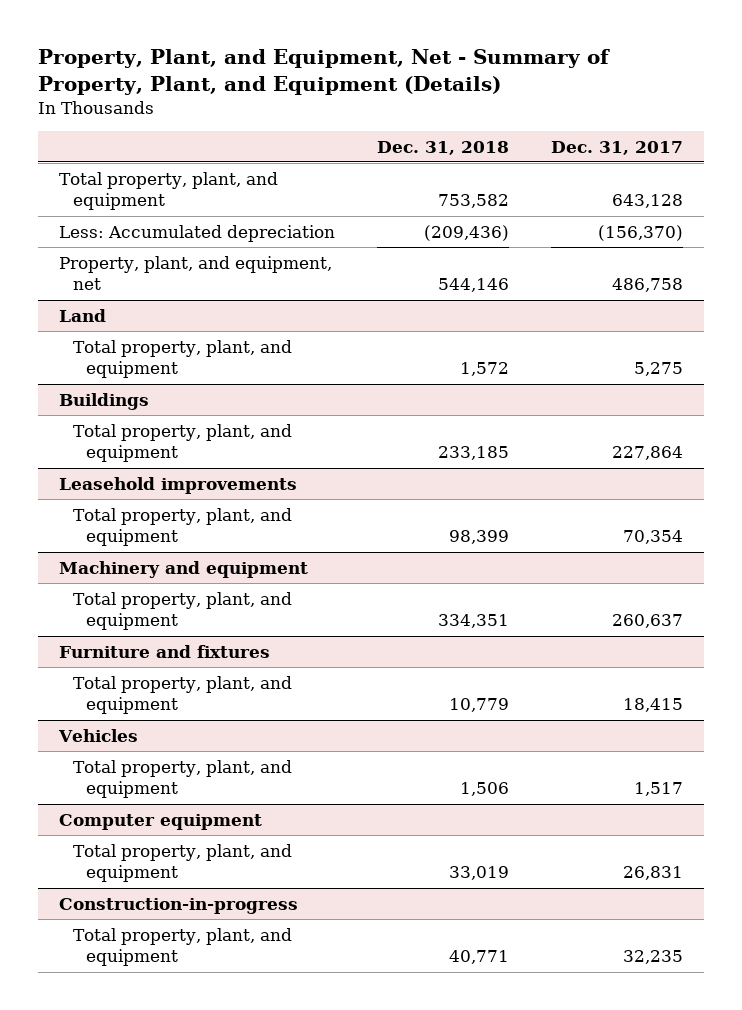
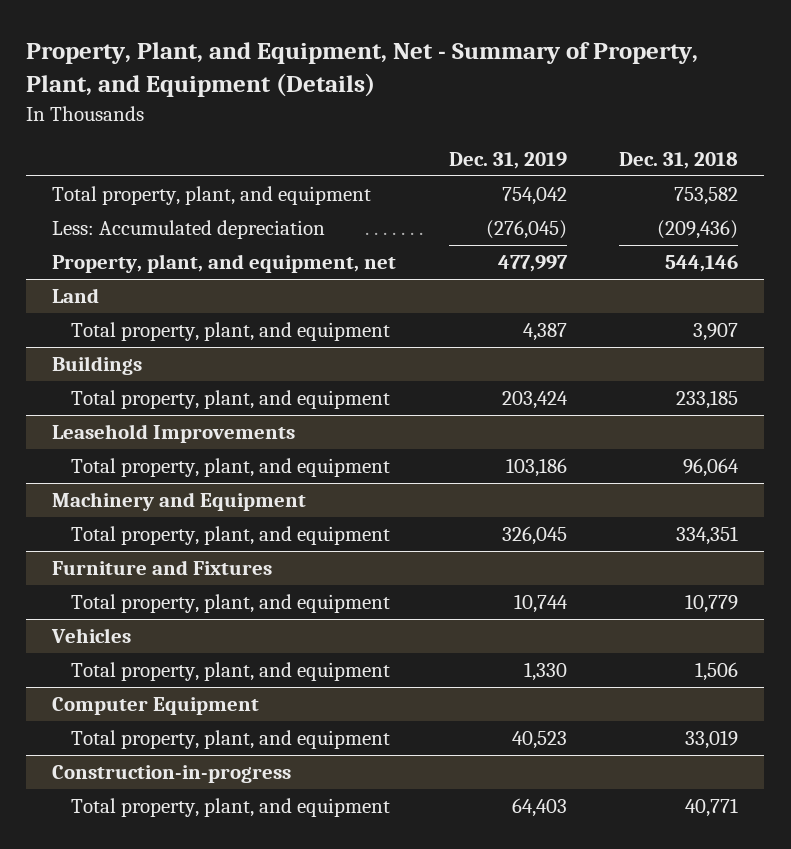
- | Dec. 31, 2018 | Dec. 31, 2017
+ | Dec. 31, 2019 | Dec. 31, 2018
@ Land
- Total property, plant, and equipment | 1,572 | 5,275
+ Total property, plant, and equipment | 4,387 | 3,907
- Leasehold improvements
- Total property, plant, and equipment | 98,399 | 70,354
- Machinery and equipment
+ Leasehold Improvements
+ Total property, plant, and equipment | 103,186 | 96,064
+ Machinery and Equipment
- Furniture and fixtures
+ Furniture and Fixtures
- Computer equipment
+ Computer Equipment

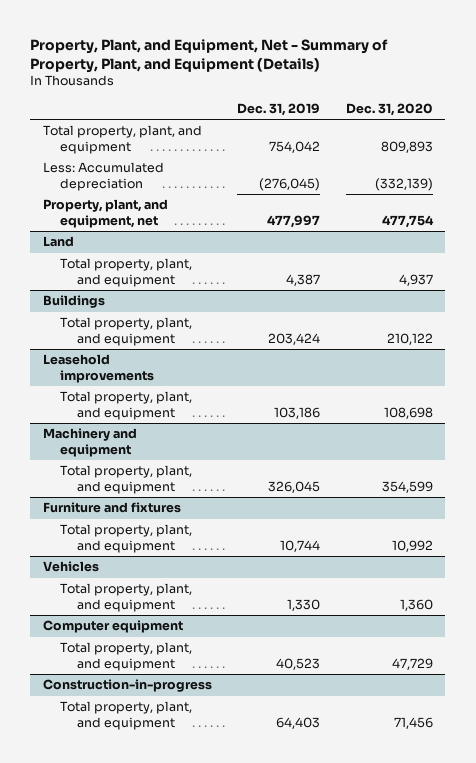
- | Dec. 31, 2019 | Dec. 31, 2018
+ | Dec. 31, 2019 | Dec. 31, 2020
- Leasehold Improvements
+ Leasehold improvements
- Machinery and Equipment
+ Machinery and equipment
- Furniture and Fixtures
+ Furniture and fixtures
- Computer Equipment
+ Computer equipment

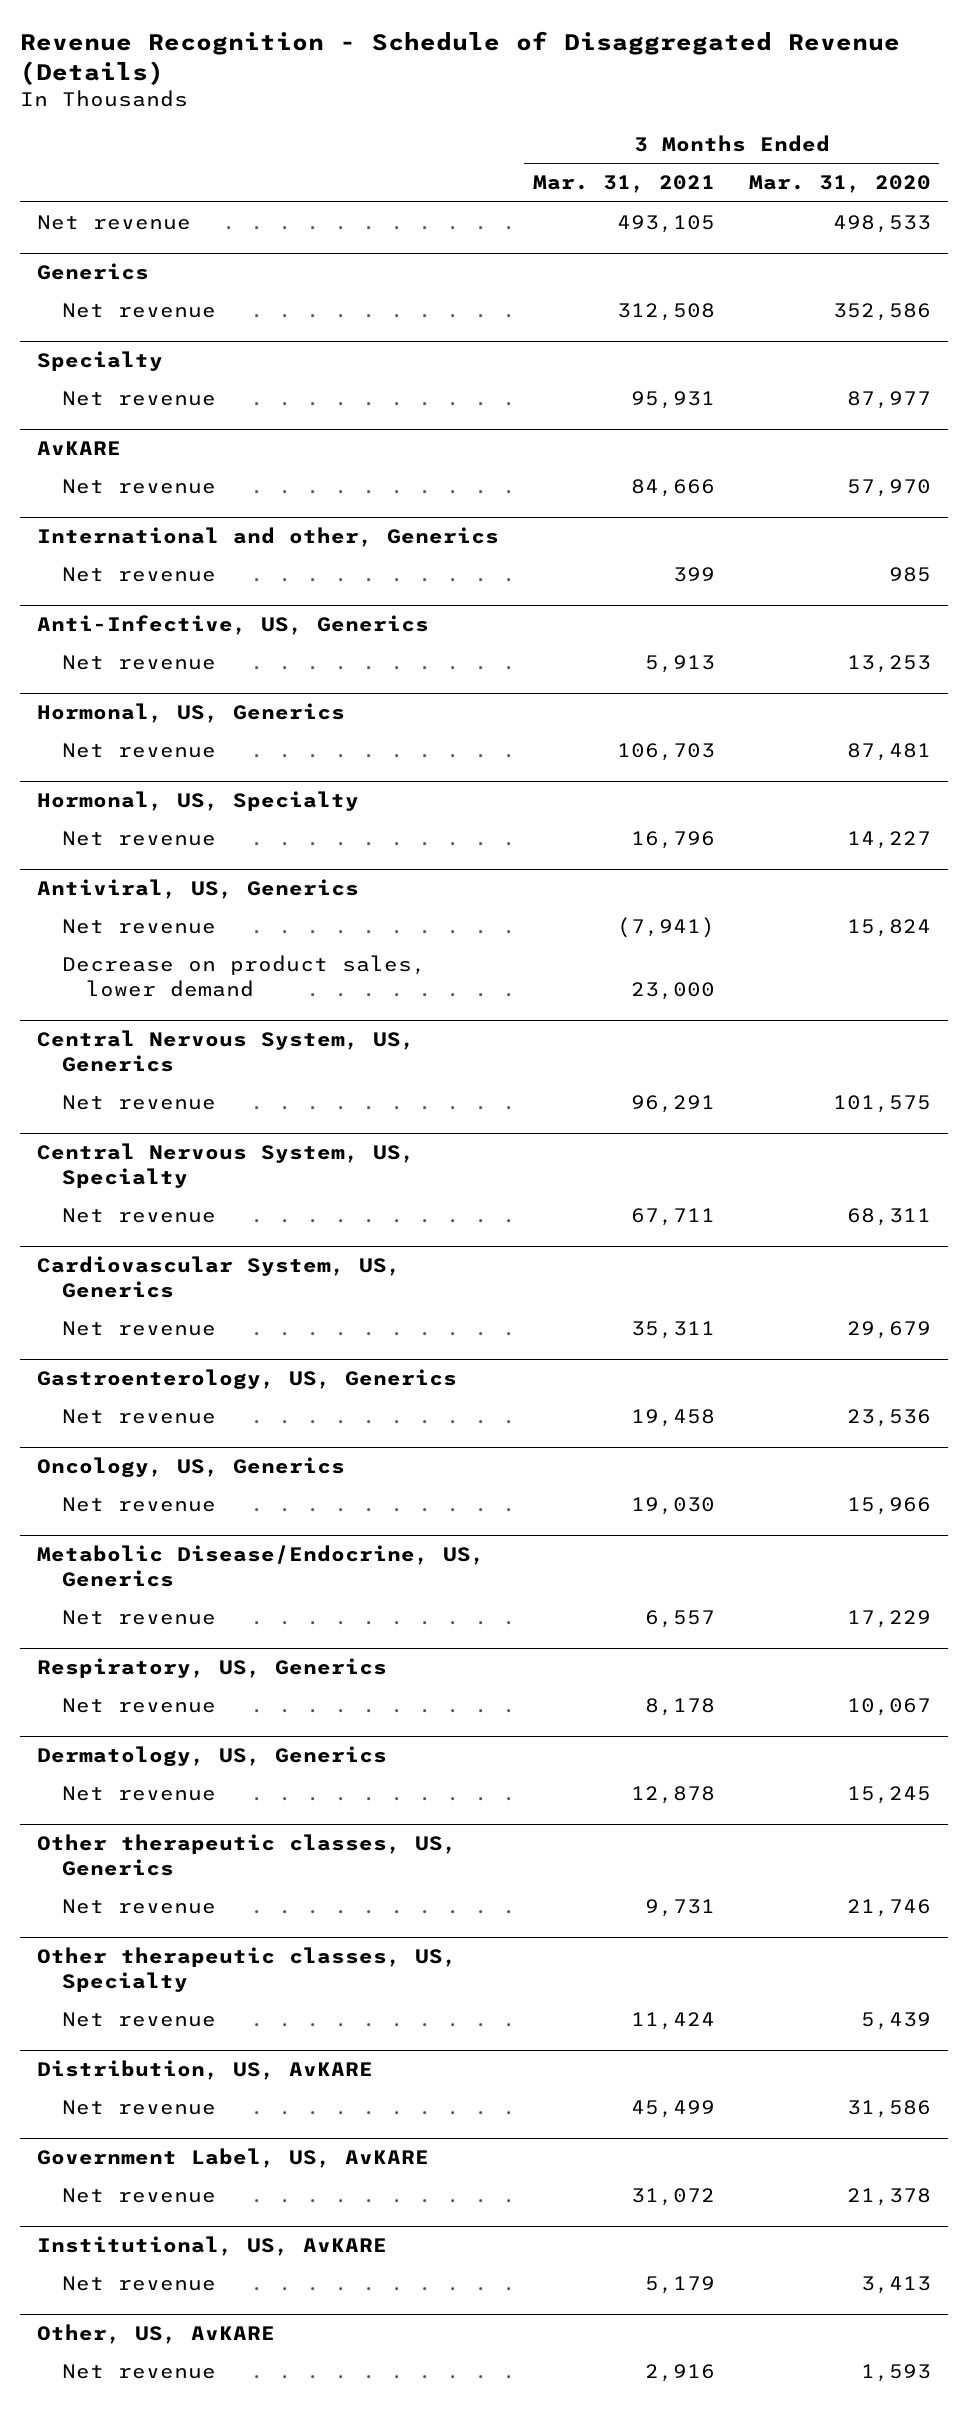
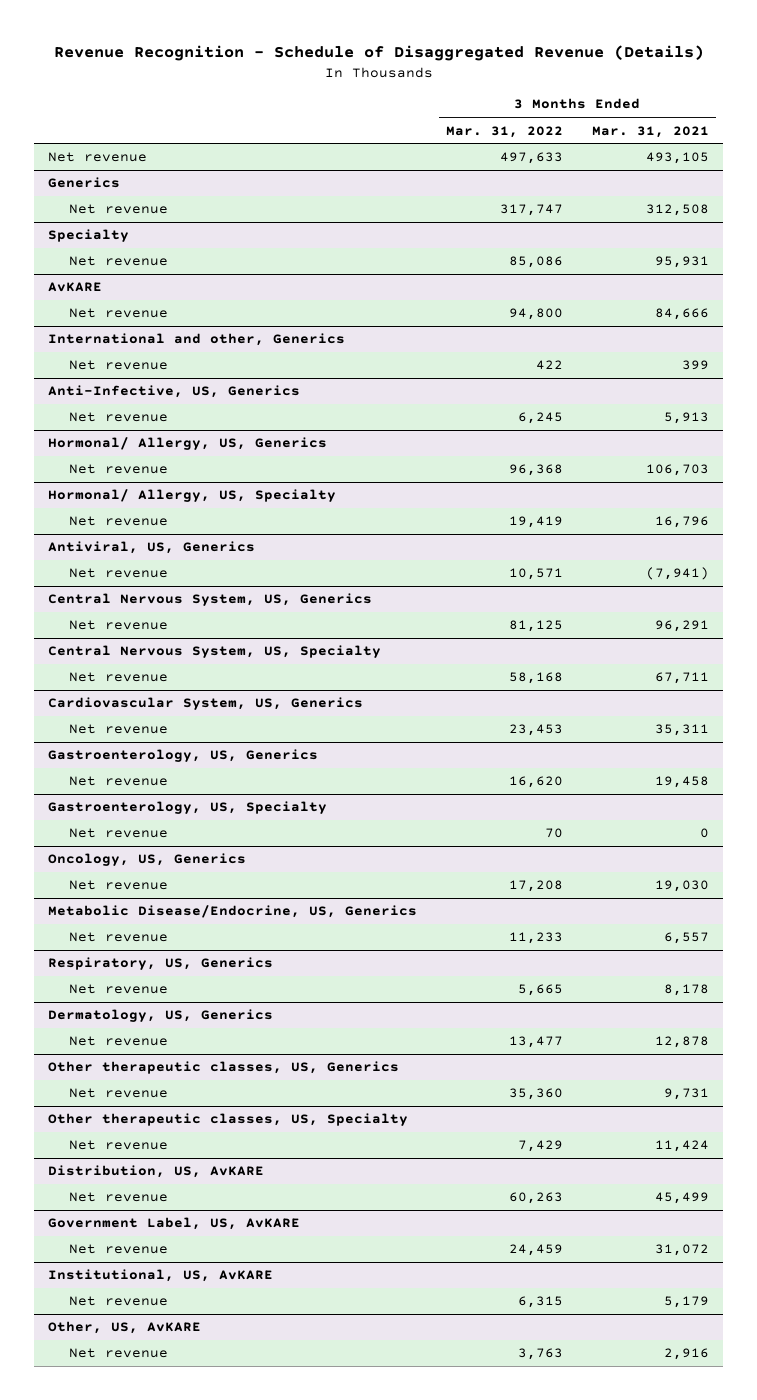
- | 3 Months Ended Mar. 31, 2021 | 3 Months Ended Mar. 31, 2020
+ | 3 Months Ended Mar. 31, 2022 | 3 Months Ended Mar. 31, 2021
- Hormonal, US, Generics
+ Hormonal/ Allergy, US, Generics
- Hormonal, US, Specialty
+ Hormonal/ Allergy, US, Specialty
@ Antiviral, US, Generics
- Decrease on product sales, lower demand | 23,000 |
+ Gastroenterology, US, Specialty
+ Net revenue | 70 | 0

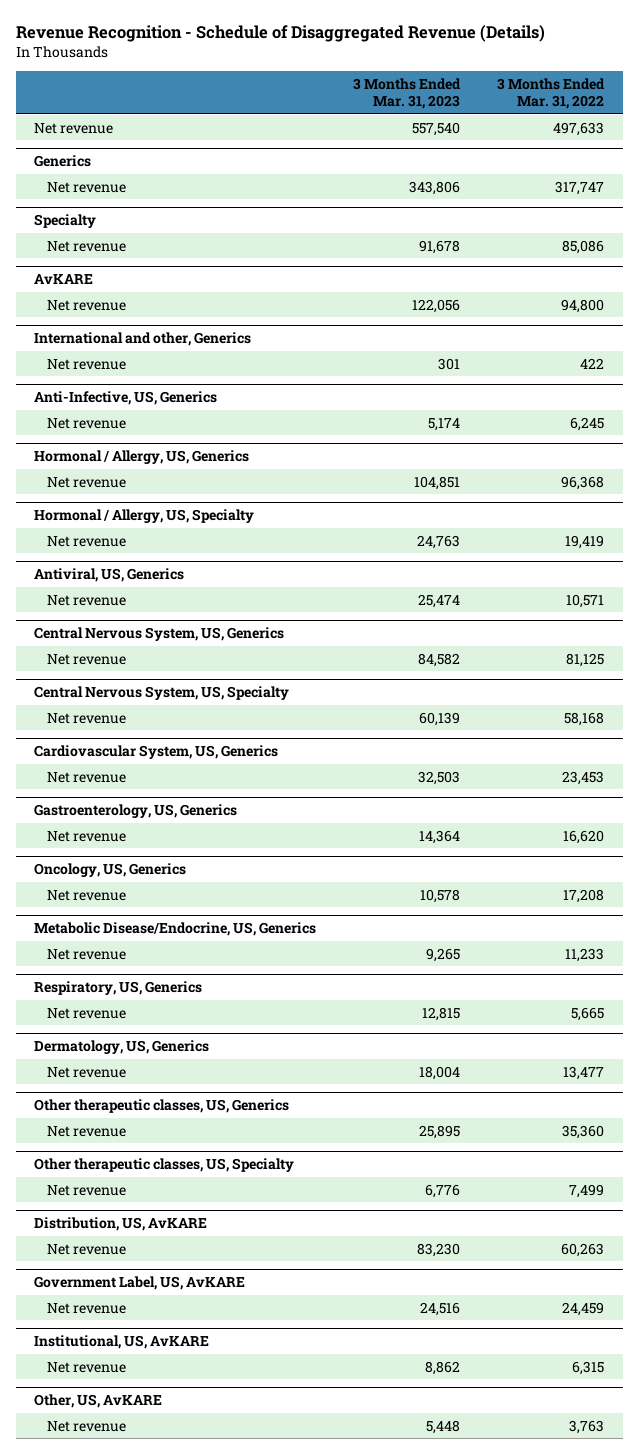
- | 3 Months Ended Mar. 31, 2022 | 3 Months Ended Mar. 31, 2021
+ | 3 Months Ended Mar. 31, 2023 | 3 Months Ended Mar. 31, 2022
- Hormonal/ Allergy, US, Generics
+ Hormonal / Allergy, US, Generics
- Hormonal/ Allergy, US, Specialty
+ Hormonal / Allergy, US, Specialty
- Gastroenterology, US, Specialty
- Net revenue | 70 | 0
@ Other therapeutic classes, US, Specialty
- Net revenue | 7,429 | 11,424
+ Net revenue | 6,776 | 7,499

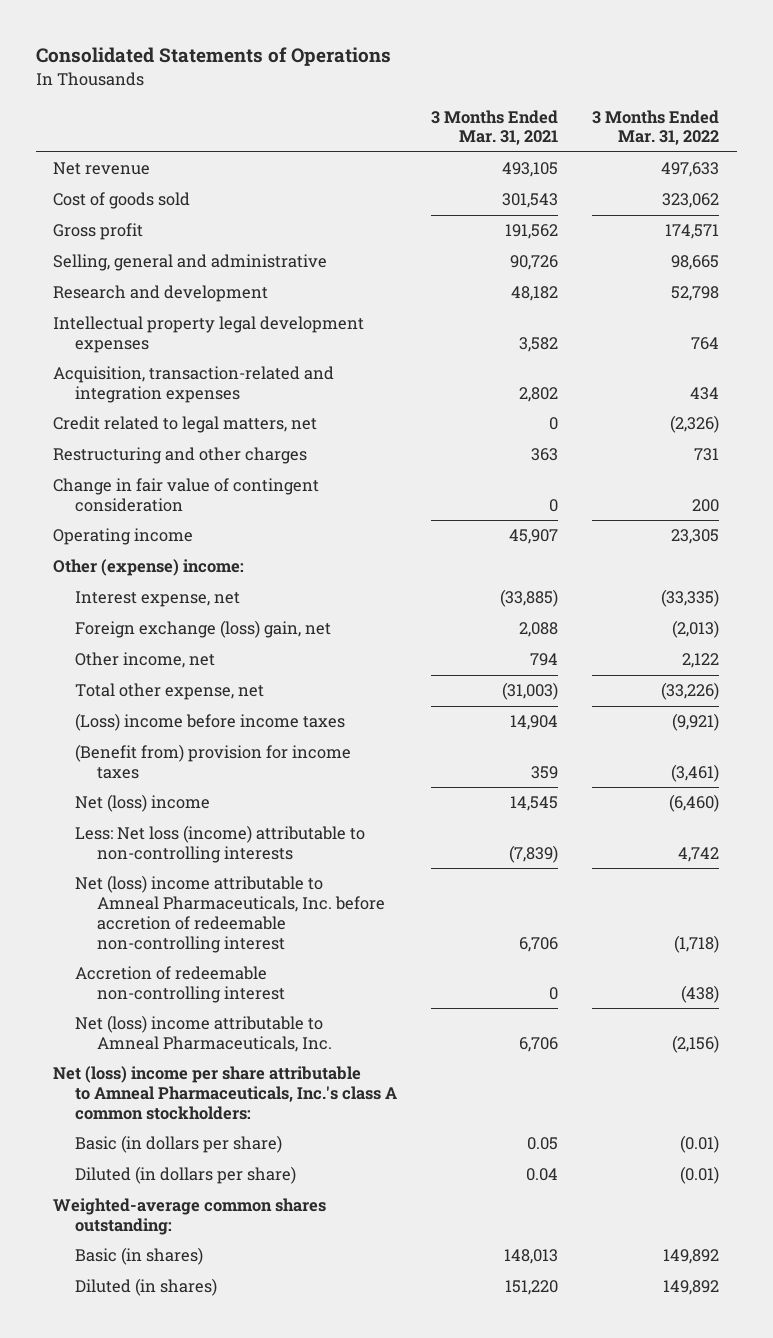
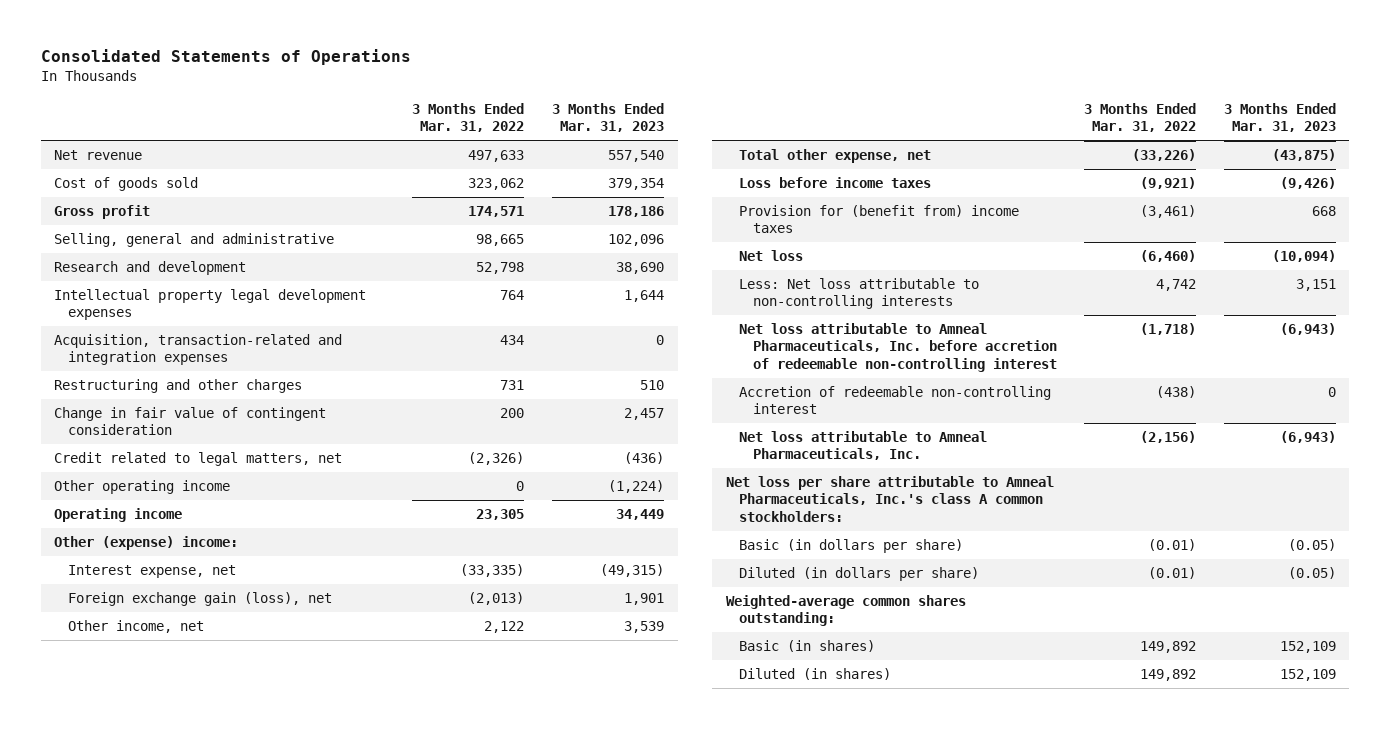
- | 3 Months Ended Mar. 31, 2021 | 3 Months Ended Mar. 31, 2022
+ | 3 Months Ended Mar. 31, 2022 | 3 Months Ended Mar. 31, 2023
moved down: Credit related to legal matters, net | (2,326) | (436)
+ Other operating income | 0 | (1,224)
- Foreign exchange (loss) gain, net | 2,088 | (2,013)
+ Foreign exchange gain (loss), net | (2,013) | 1,901
- (Loss) income before income taxes | 14,904 | (9,921)
- (Benefit from) provision for income taxes | 359 | (3,461)
- Net (loss) income | 14,545 | (6,460)
- Less: Net loss (income) attributable to non-controlling interests | (7,839) | 4,742
- Net (loss) income attributable to Amneal Pharmaceuticals, Inc. before accretion of redeemable non-controlling interest | 6,706 | (1,718)
+ Loss before income taxes | (9,921) | (9,426)
+ Provision for (benefit from) income taxes | (3,461) | 668
+ Net loss | (6,460) | (10,094)
+ Less: Net loss attributable to non-controlling interests | 4,742 | 3,151
+ Net loss attributable to Amneal Pharmaceuticals, Inc. before accretion of redeemable non-controlling interest | (1,718) | (6,943)
- Net (loss) income attributable to Amneal Pharmaceuticals, Inc. | 6,706 | (2,156)
- Net (loss) income per share attributable to Amneal Pharmaceuticals, Inc.'s class A common stockholders:
+ Net loss attributable to Amneal Pharmaceuticals, Inc. | (2,156) | (6,943)
+ Net loss per share attributable to Amneal Pharmaceuticals, Inc.'s class A common stockholders:

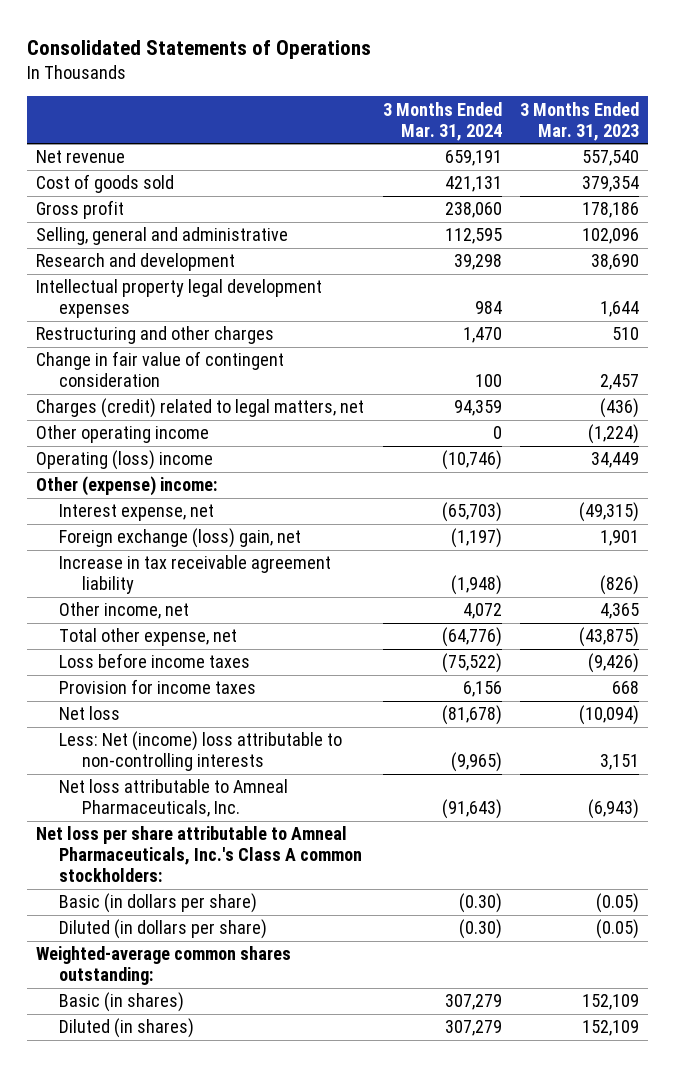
- | 3 Months Ended Mar. 31, 2022 | 3 Months Ended Mar. 31, 2023
+ | 3 Months Ended Mar. 31, 2024 | 3 Months Ended Mar. 31, 2023
- Acquisition, transaction-related and integration expenses | 434 | 0
- Credit related to legal matters, net | (2,326) | (436)
+ Charges (credit) related to legal matters, net | 94,359 | (436)
- Operating income | 23,305 | 34,449
+ Operating (loss) income | (10,746) | 34,449
- Foreign exchange gain (loss), net | (2,013) | 1,901
- Other income, net | 2,122 | 3,539
+ Foreign exchange (loss) gain, net | (1,197) | 1,901
+ Increase in tax receivable agreement liability | (1,948) | (826)
+ Other income, net | 4,072 | 4,365
- Provision for (benefit from) income taxes | (3,461) | 668
+ Provision for income taxes | 6,156 | 668
- Less: Net loss attributable to non-controlling interests | 4,742 | 3,151
- Net loss attributable to Amneal Pharmaceuticals, Inc. before accretion of redeemable non-controlling interest | (1,718) | (6,943)
- Accretion of redeemable non-controlling interest | (438) | 0
+ Less: Net (income) loss attributable to non-controlling interests | (9,965) | 3,151
- Net loss per share attributable to Amneal Pharmaceuticals, Inc.'s class A common stockholders:
+ Net loss per share attributable to Amneal Pharmaceuticals, Inc.'s Class A common stockholders:

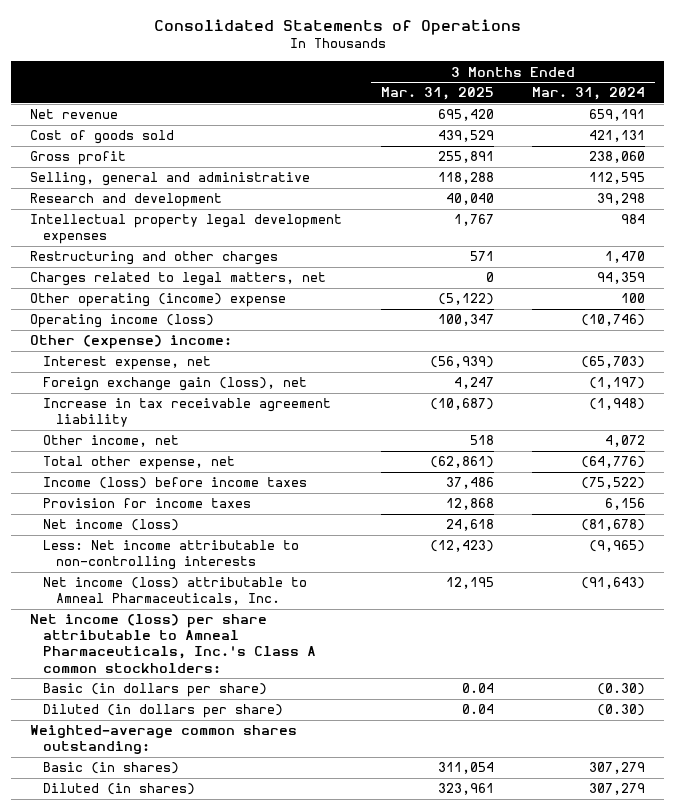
- | 3 Months Ended Mar. 31, 2024 | 3 Months Ended Mar. 31, 2023
+ | 3 Months Ended Mar. 31, 2025 | 3 Months Ended Mar. 31, 2024
- Change in fair value of contingent consideration | 100 | 2,457
- Charges (credit) related to legal matters, net | 94,359 | (436)
- Other operating income | 0 | (1,224)
- Operating (loss) income | (10,746) | 34,449
+ Charges related to legal matters, net | 0 | 94,359
+ Other operating (income) expense | (5,122) | 100
+ Operating income (loss) | 100,347 | (10,746)
- Foreign exchange (loss) gain, net | (1,197) | 1,901
+ Foreign exchange gain (loss), net | 4,247 | (1,197)
- Loss before income taxes | (75,522) | (9,426)
+ Income (loss) before income taxes | 37,486 | (75,522)
- Net loss | (81,678) | (10,094)
- Less: Net (income) loss attributable to non-controlling interests | (9,965) | 3,151
- Net loss attributable to Amneal Pharmaceuticals, Inc. | (91,643) | (6,943)
- Net loss per share attributable to Amneal Pharmaceuticals, Inc.'s Class A common stockholders:
+ Net income (loss) | 24,618 | (81,678)
+ Less: Net income attributable to non-controlling interests | (12,423) | (9,965)
+ Net income (loss) attributable to Amneal Pharmaceuticals, Inc. | 12,195 | (91,643)
+ Net income (loss) per share attributable to Amneal Pharmaceuticals, Inc.'s Class A common stockholders:

